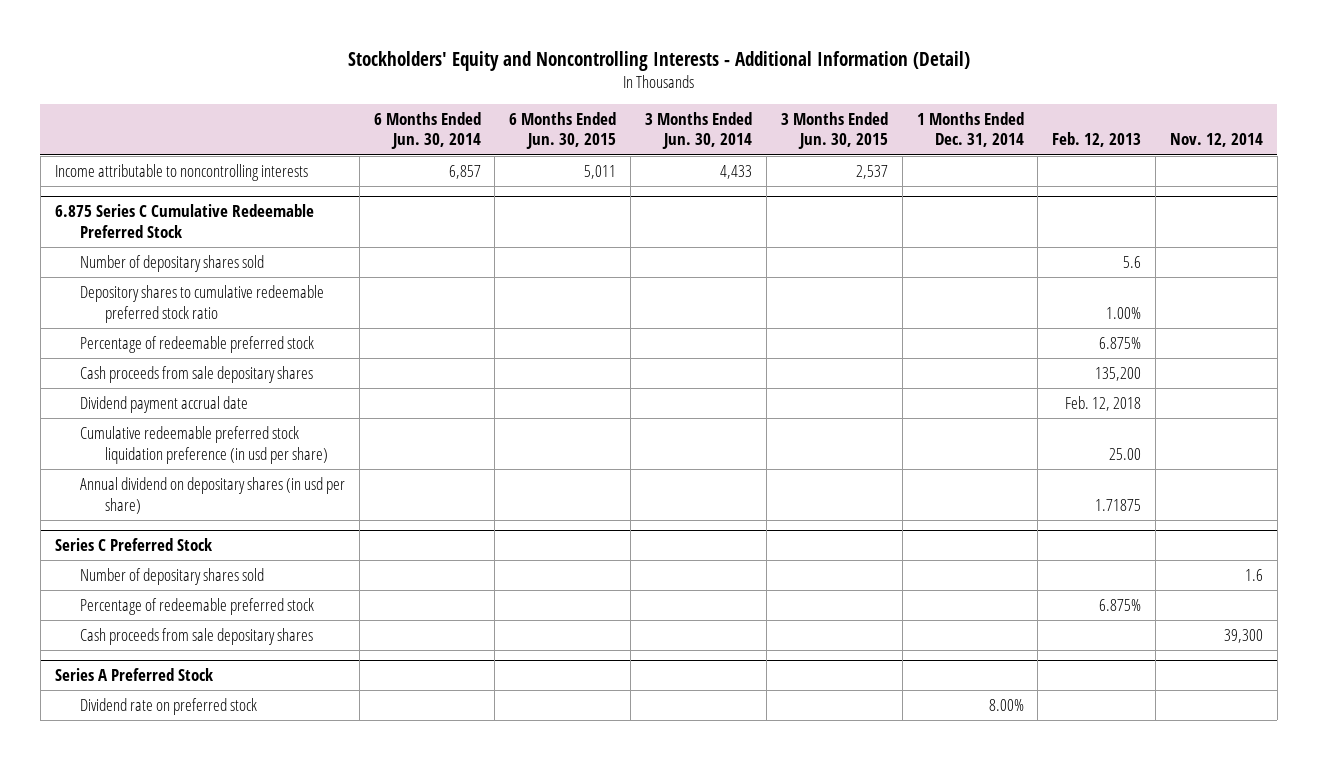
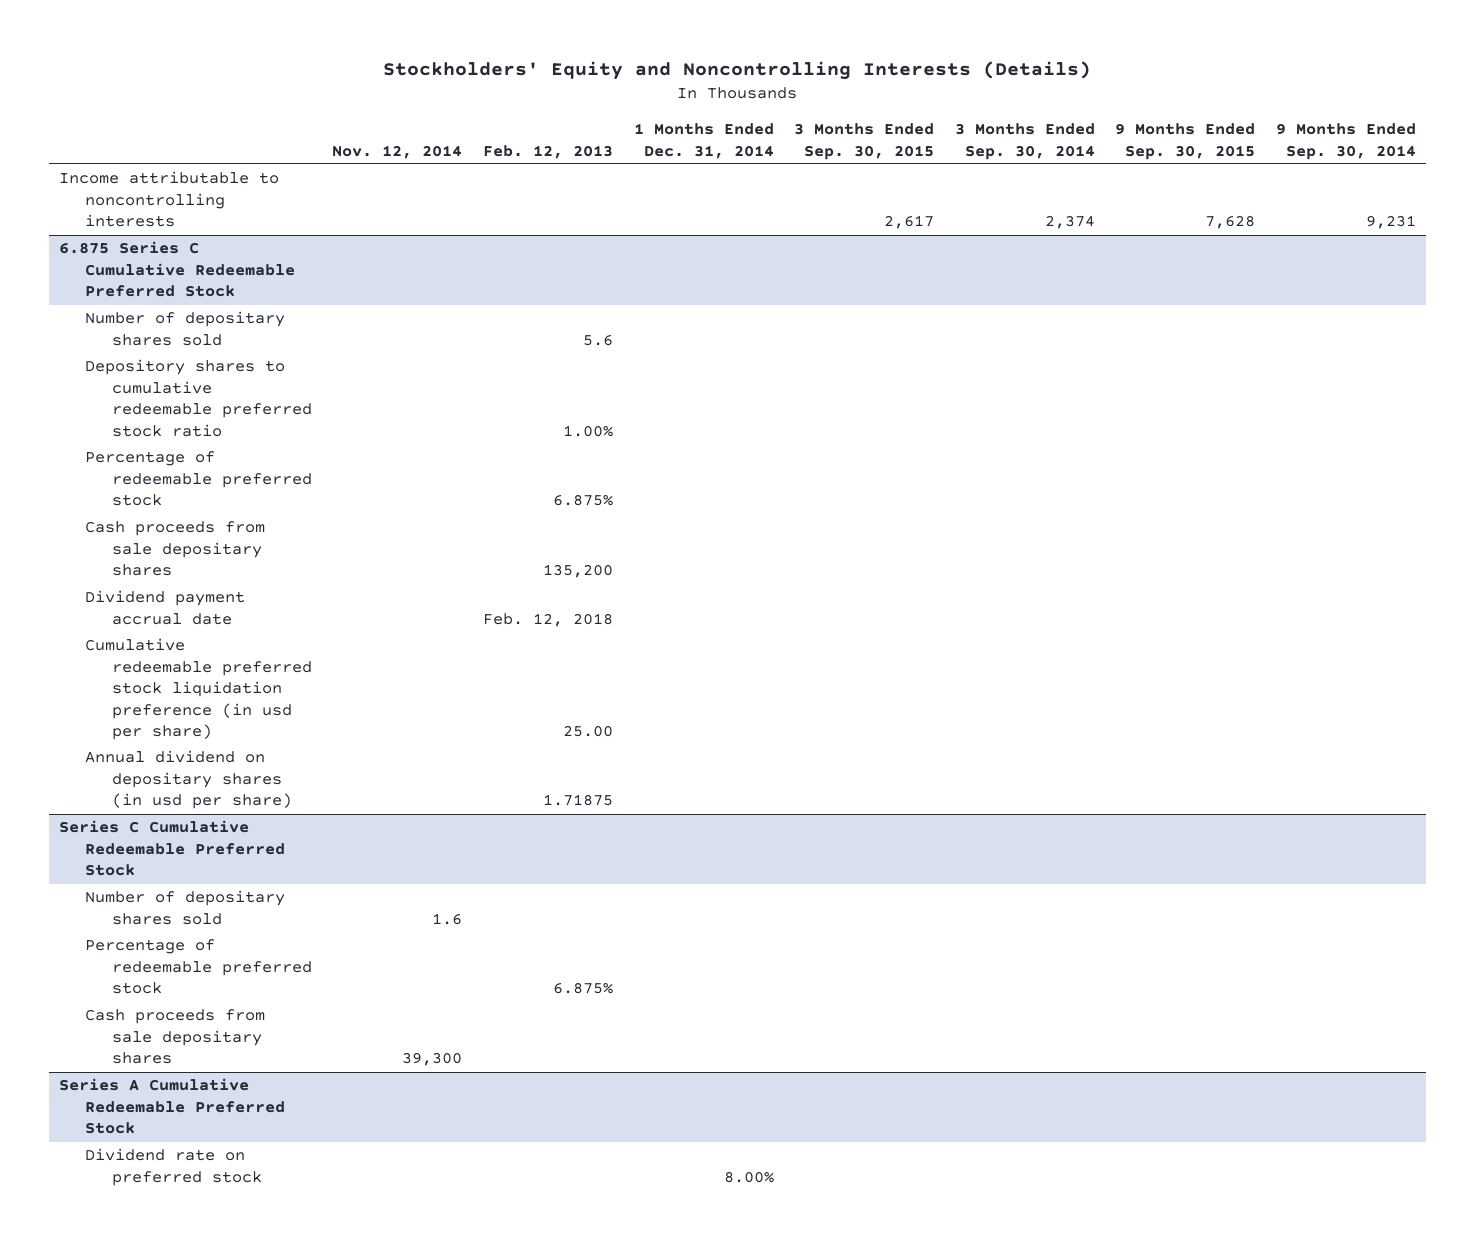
- Stockholders' Equity and Noncontrolling Interests - Additional Information (Detail)
+ Stockholders' Equity and Noncontrolling Interests (Details)
- | 6 Months Ended Jun. 30, 2014 | 6 Months Ended Jun. 30, 2015 | 3 Months Ended Jun. 30, 2014 | 3 Months Ended Jun. 30, 2015 | 1 Months Ended Dec. 31, 2014 | Feb. 12, 2013 | Nov. 12, 2014
+ | Nov. 12, 2014 | Feb. 12, 2013 | 1 Months Ended Dec. 31, 2014 | 3 Months Ended Sep. 30, 2015 | 3 Months Ended Sep. 30, 2014 | 9 Months Ended Sep. 30, 2015 | 9 Months Ended Sep. 30, 2014
- Series C Preferred Stock
+ Series C Cumulative Redeemable Preferred Stock
- Series A Preferred Stock
+ Series A Cumulative Redeemable Preferred Stock

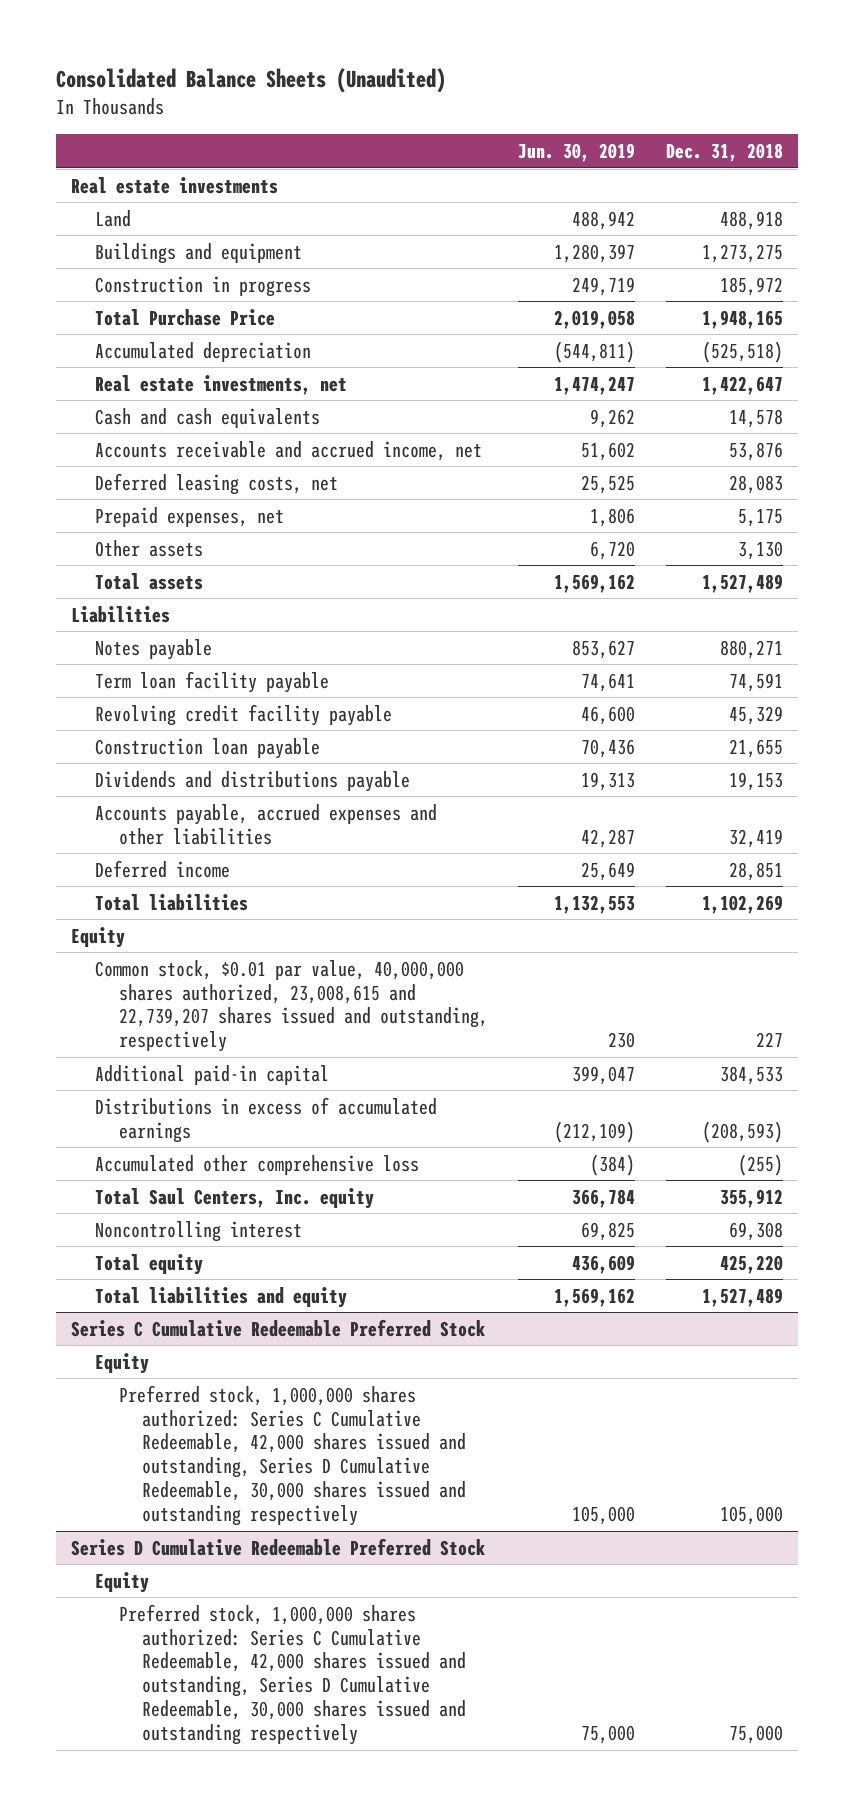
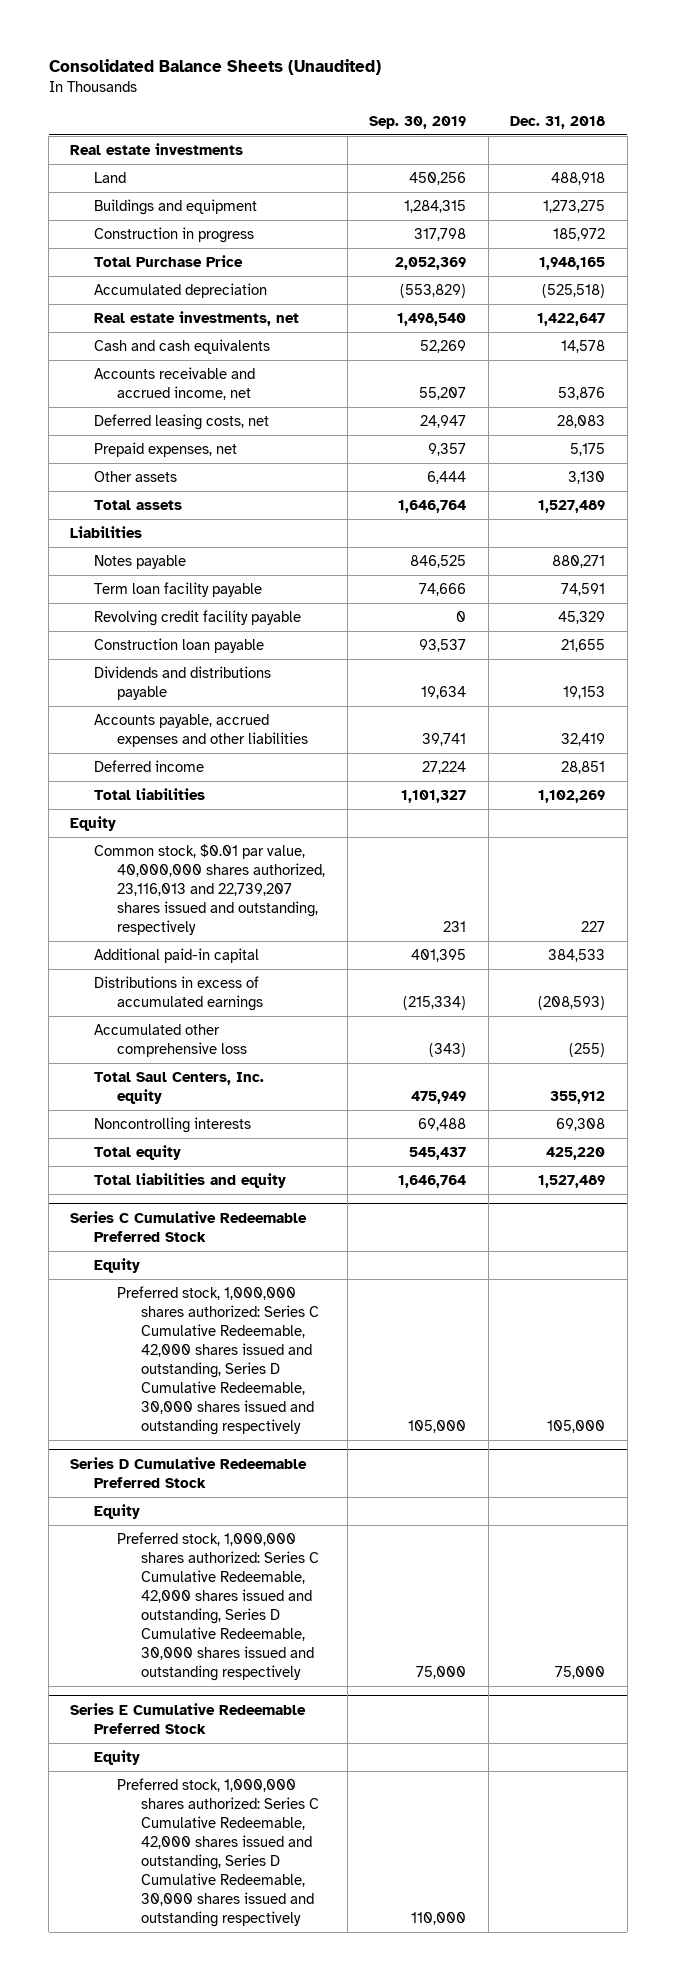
- | Jun. 30, 2019 | Dec. 31, 2018
+ | Sep. 30, 2019 | Dec. 31, 2018
- Common stock, $0.01 par value, 40,000,000 shares authorized, 23,008,615 and 22,739,207 shares issued and outstanding, respectively | 230 | 227
+ Common stock, $0.01 par value, 40,000,000 shares authorized, 23,116,013 and 22,739,207 shares issued and outstanding, respectively | 231 | 227
- Noncontrolling interest | 69,825 | 69,308
+ Noncontrolling interests | 69,488 | 69,308
+ Series E Cumulative Redeemable Preferred Stock
+ Equity
+ Preferred stock, 1,000,000 shares authorized: Series C Cumulative Redeemable, 42,000 shares issued and outstanding, Series D Cumulative Redeemable, 30,000 shares issued and outstanding respectively | 110,000 |

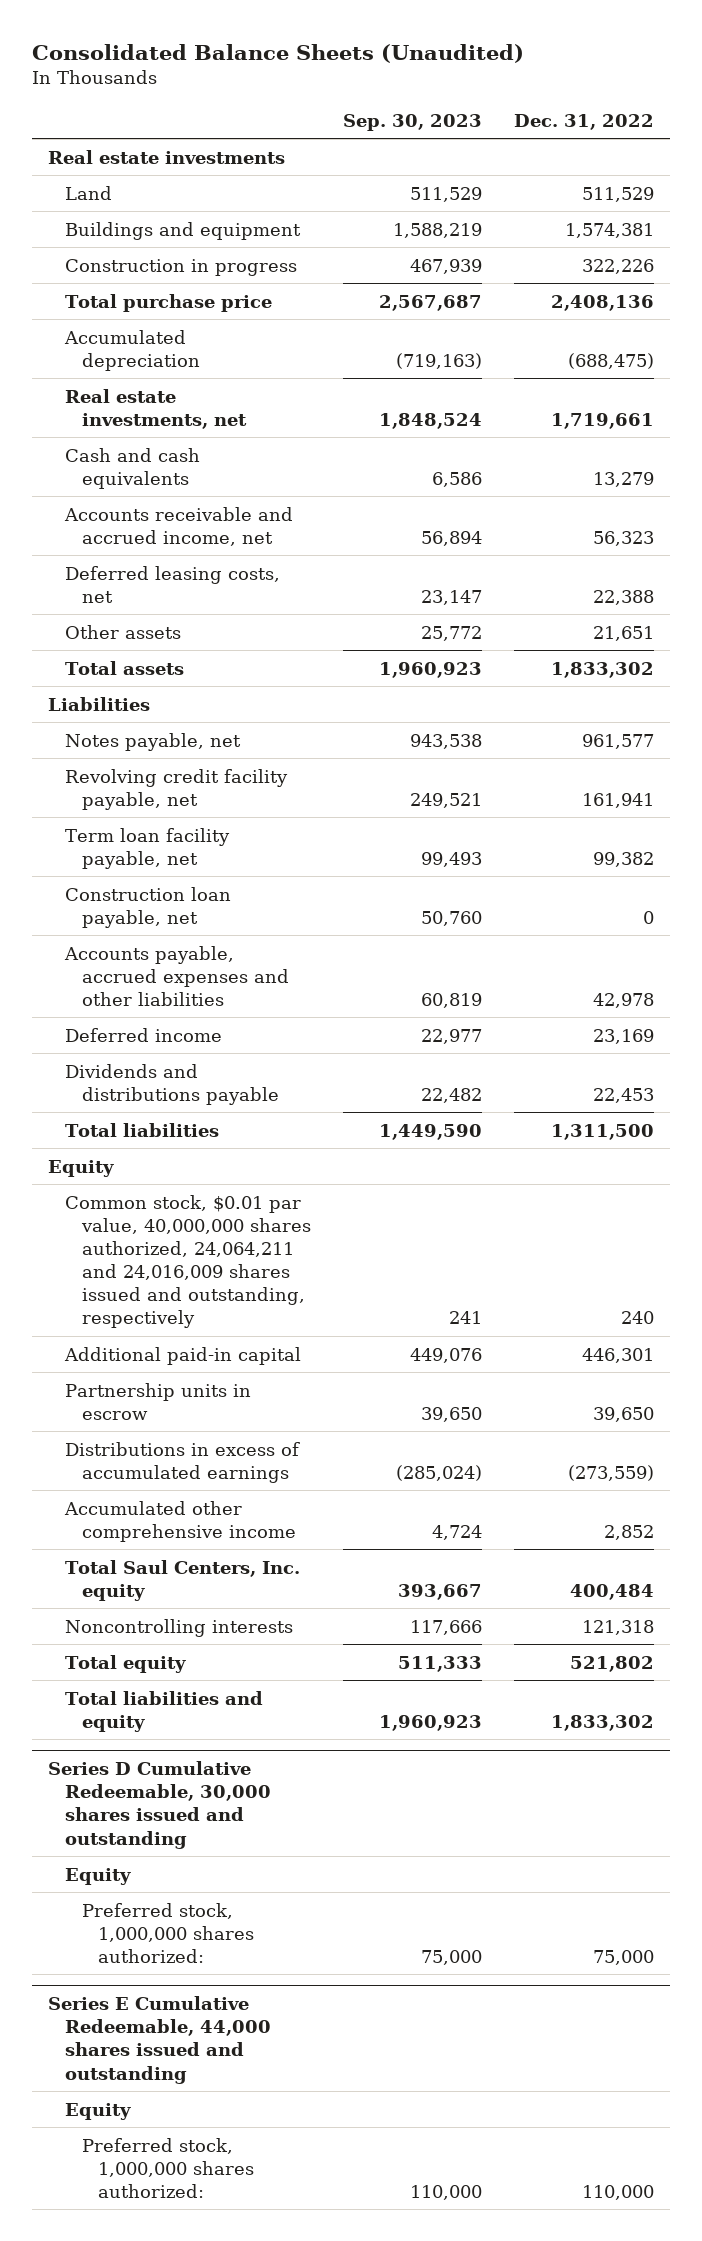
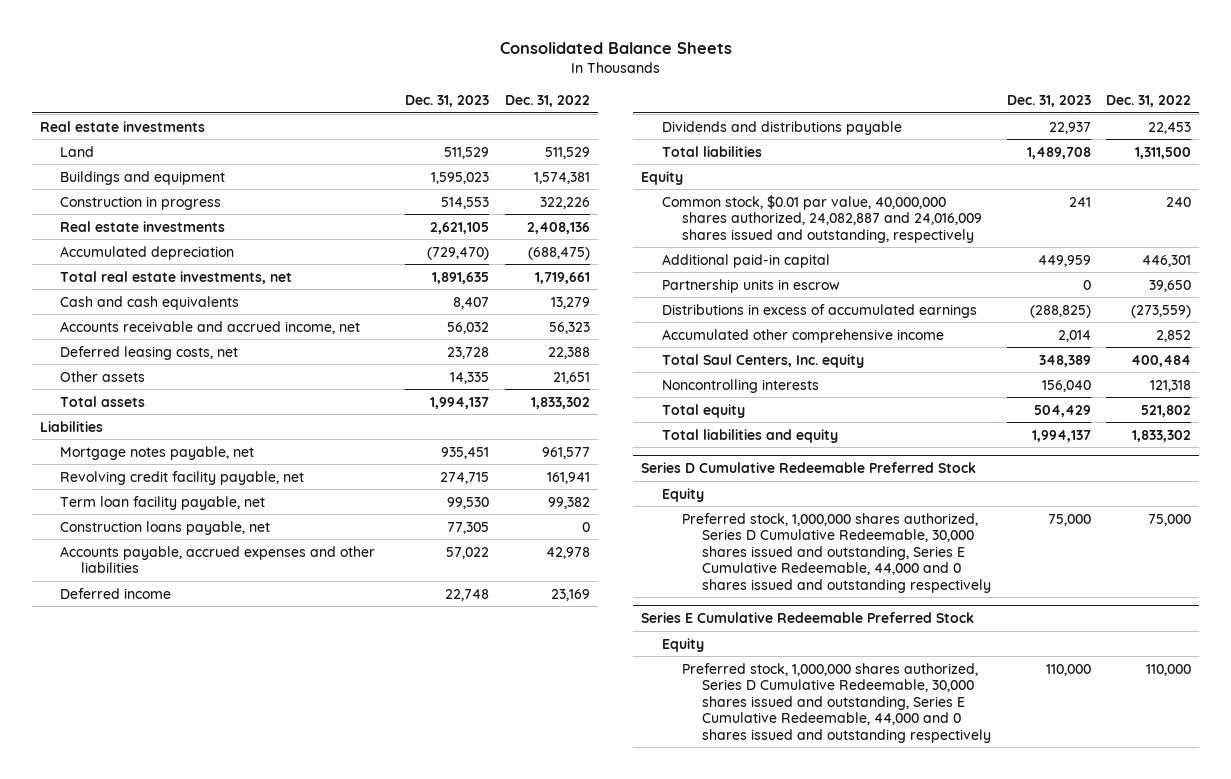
- Consolidated Balance Sheets (Unaudited)
+ Consolidated Balance Sheets
- | Sep. 30, 2023 | Dec. 31, 2022
+ | Dec. 31, 2023 | Dec. 31, 2022
- Total purchase price | 2,567,687 | 2,408,136
+ Real estate investments | 2,621,105 | 2,408,136
- Real estate investments, net | 1,848,524 | 1,719,661
+ Total real estate investments, net | 1,891,635 | 1,719,661
- Notes payable, net | 943,538 | 961,577
+ Mortgage notes payable, net | 935,451 | 961,577
- Construction loan payable, net | 50,760 | 0
+ Construction loans payable, net | 77,305 | 0
- Common stock, $0.01 par value, 40,000,000 shares authorized, 24,064,211 and 24,016,009 shares issued and outstanding, respectively | 241 | 240
+ Common stock, $0.01 par value, 40,000,000 shares authorized, 24,082,887 and 24,016,009 shares issued and outstanding, respectively | 241 | 240
- Series D Cumulative Redeemable, 30,000 shares issued and outstanding
+ Series D Cumulative Redeemable Preferred Stock
- Preferred stock, 1,000,000 shares authorized: | 75,000 | 75,000
- Series E Cumulative Redeemable, 44,000 shares issued and outstanding
+ Preferred stock, 1,000,000 shares authorized, Series D Cumulative Redeemable, 30,000 shares issued and outstanding, Series E Cumulative Redeemable, 44,000 and 0 shares issued and outstanding respectively | 75,000 | 75,000
+ Series E Cumulative Redeemable Preferred Stock
- Preferred stock, 1,000,000 shares authorized: | 110,000 | 110,000
+ Preferred stock, 1,000,000 shares authorized, Series D Cumulative Redeemable, 30,000 shares issued and outstanding, Series E Cumulative Redeemable, 44,000 and 0 shares issued and outstanding respectively | 110,000 | 110,000

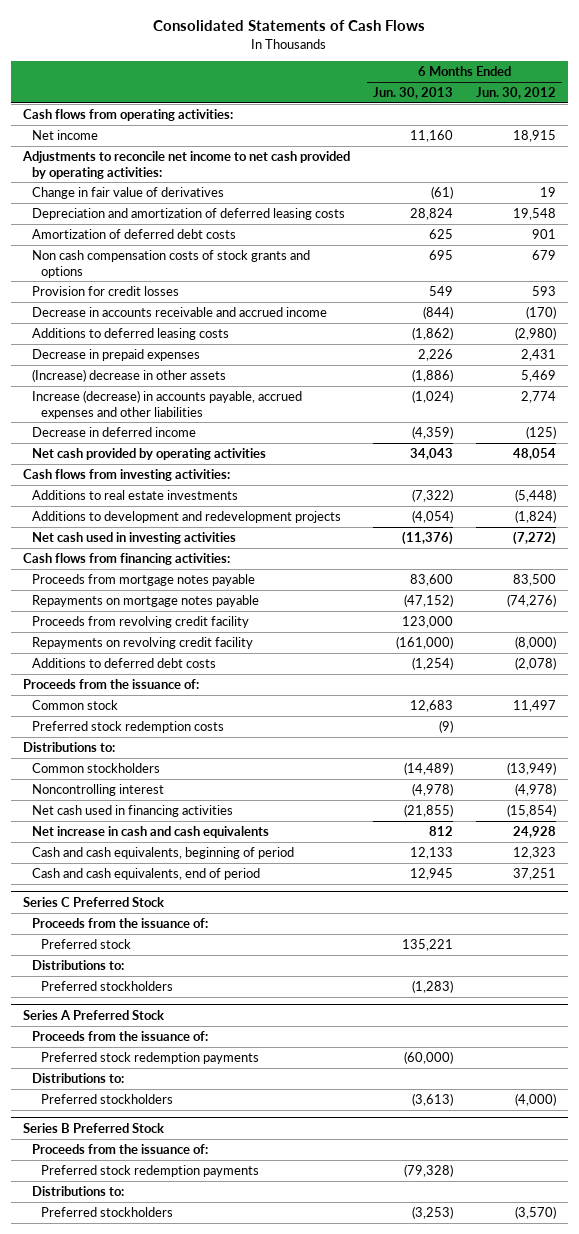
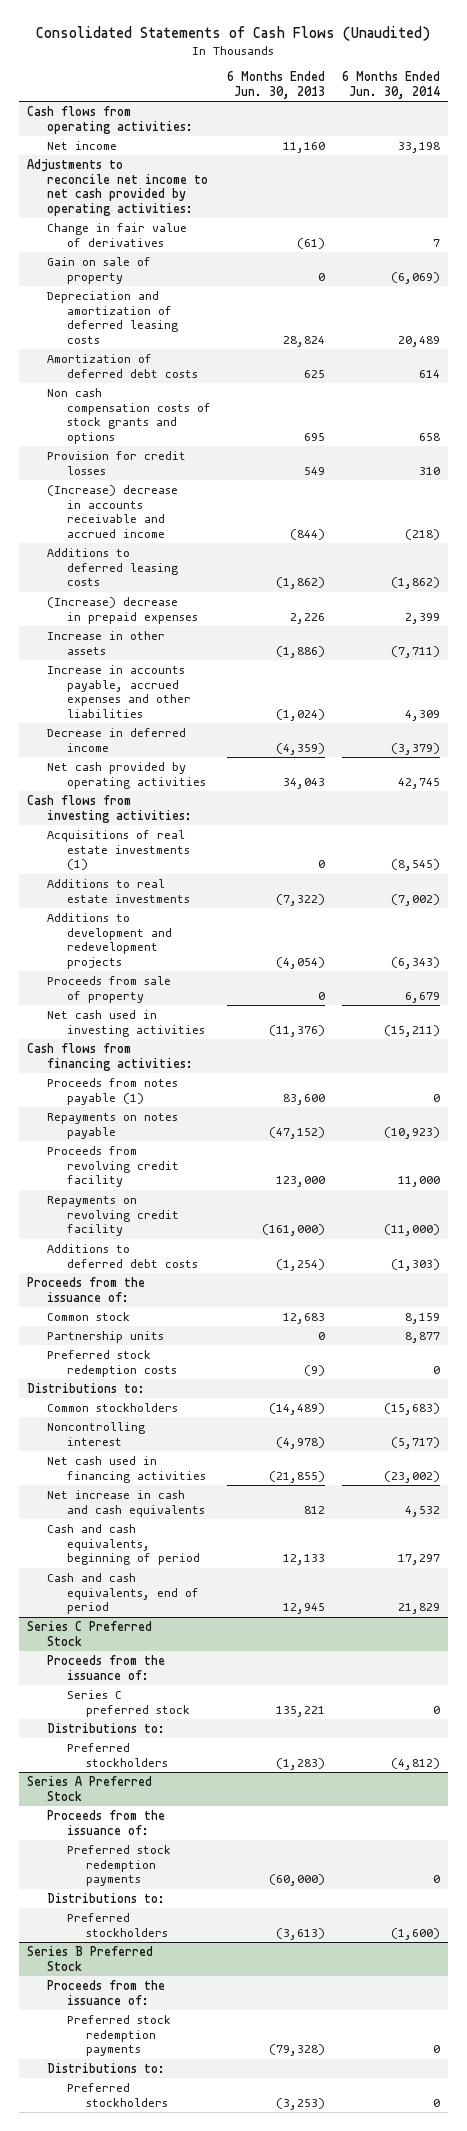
- Consolidated Statements of Cash Flows
+ Consolidated Statements of Cash Flows (Unaudited)
- | 6 Months Ended Jun. 30, 2013 | 6 Months Ended Jun. 30, 2012
+ | 6 Months Ended Jun. 30, 2013 | 6 Months Ended Jun. 30, 2014
+ Gain on sale of property | 0 | (6,069)
- Decrease in accounts receivable and accrued income | (844) | (170)
+ (Increase) decrease in accounts receivable and accrued income | (844) | (218)
- Decrease in prepaid expenses | 2,226 | 2,431
- (Increase) decrease in other assets | (1,886) | 5,469
- Increase (decrease) in accounts payable, accrued expenses and other liabilities | (1,024) | 2,774
+ (Increase) decrease in prepaid expenses | 2,226 | 2,399
+ Increase in other assets | (1,886) | (7,711)
+ Increase in accounts payable, accrued expenses and other liabilities | (1,024) | 4,309
+ Acquisitions of real estate investments (1) | 0 | (8,545)
+ Proceeds from sale of property | 0 | 6,679
- Proceeds from mortgage notes payable | 83,600 | 83,500
- Repayments on mortgage notes payable | (47,152) | (74,276)
+ Proceeds from notes payable (1) | 83,600 | 0
+ Repayments on notes payable | (47,152) | (10,923)
+ Partnership units | 0 | 8,877
@ Series C Preferred Stock
- Preferred stock | 135,221 |
+ Series C preferred stock | 135,221 | 0

